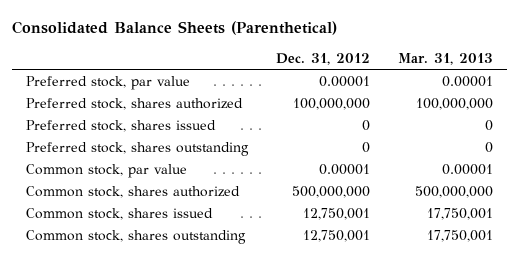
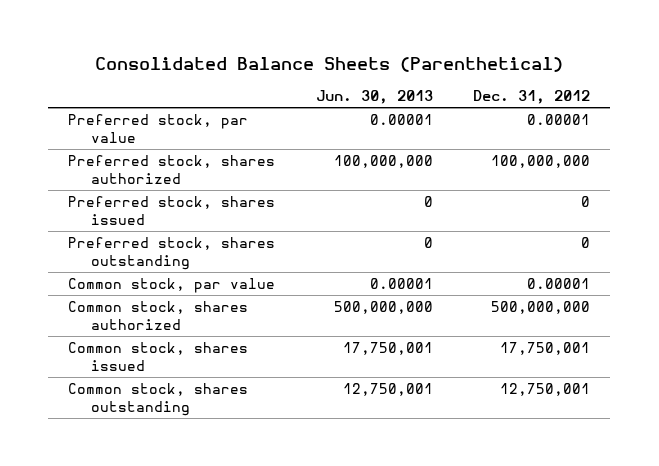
- | Dec. 31, 2012 | Mar. 31, 2013
+ | Jun. 30, 2013 | Dec. 31, 2012
- Common stock, shares issued | 12,750,001 | 17,750,001
+ Common stock, shares issued | 17,750,001 | 17,750,001

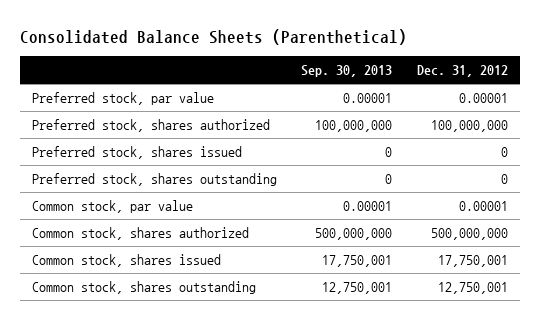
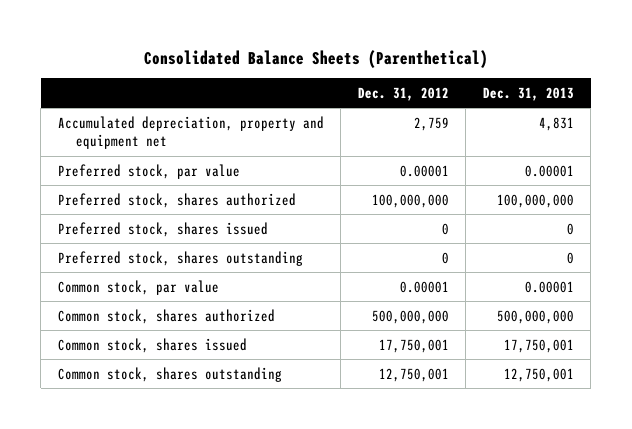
- | Sep. 30, 2013 | Dec. 31, 2012
+ | Dec. 31, 2012 | Dec. 31, 2013
+ Accumulated depreciation, property and equipment net | 2,759 | 4,831

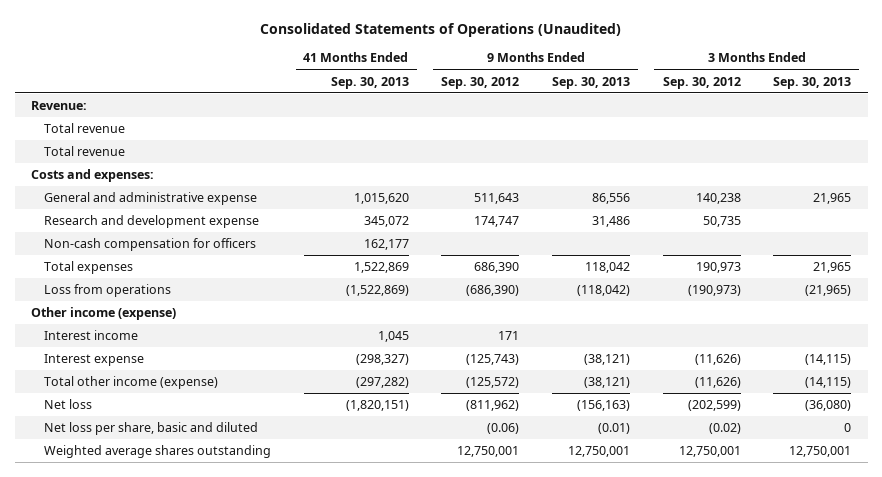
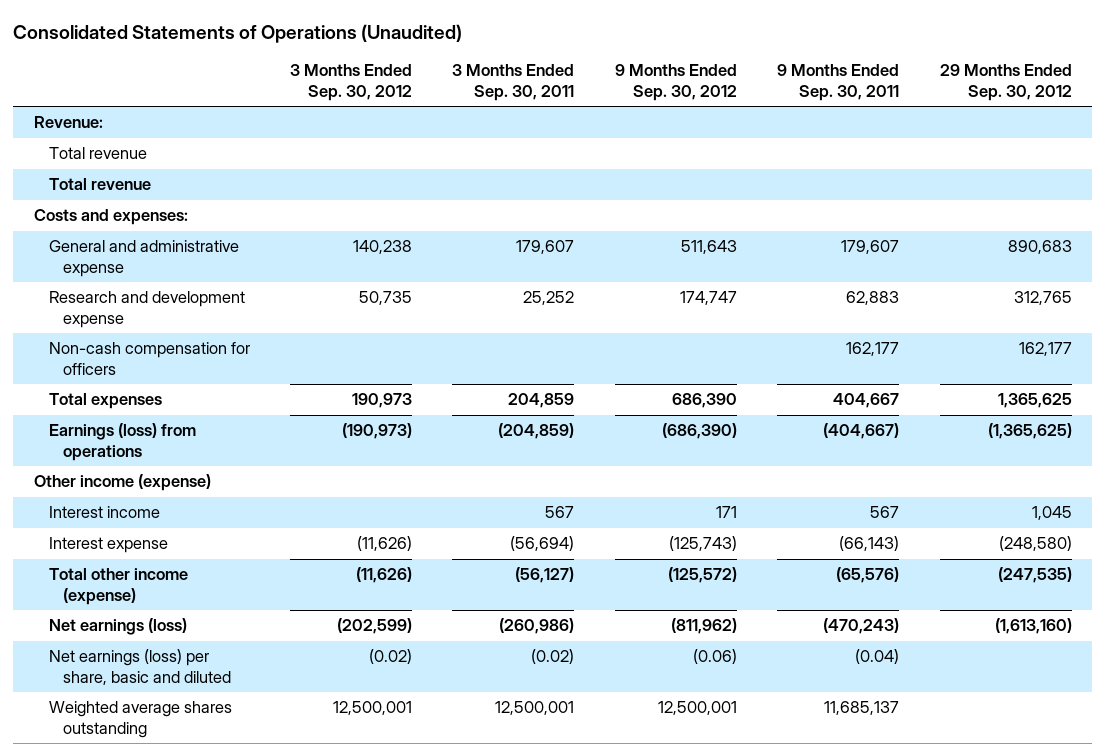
- | 41 Months Ended Sep. 30, 2013 | 9 Months Ended Sep. 30, 2012 | 9 Months Ended Sep. 30, 2013 | 3 Months Ended Sep. 30, 2012 | 3 Months Ended Sep. 30, 2013
+ | 3 Months Ended Sep. 30, 2012 | 3 Months Ended Sep. 30, 2011 | 9 Months Ended Sep. 30, 2012 | 9 Months Ended Sep. 30, 2011 | 29 Months Ended Sep. 30, 2012
- Loss from operations | (1,522,869) | (686,390) | (118,042) | (190,973) | (21,965)
+ Earnings (loss) from operations | (190,973) | (204,859) | (686,390) | (404,667) | (1,365,625)
- Net loss | (1,820,151) | (811,962) | (156,163) | (202,599) | (36,080)
- Net loss per share, basic and diluted | | (0.06) | (0.01) | (0.02) | 0
- Weighted average shares outstanding | | 12,750,001 | 12,750,001 | 12,750,001 | 12,750,001
+ Net earnings (loss) | (202,599) | (260,986) | (811,962) | (470,243) | (1,613,160)
+ Net earnings (loss) per share, basic and diluted | (0.02) | (0.02) | (0.06) | (0.04) |
+ Weighted average shares outstanding | 12,500,001 | 12,500,001 | 12,500,001 | 11,685,137 |

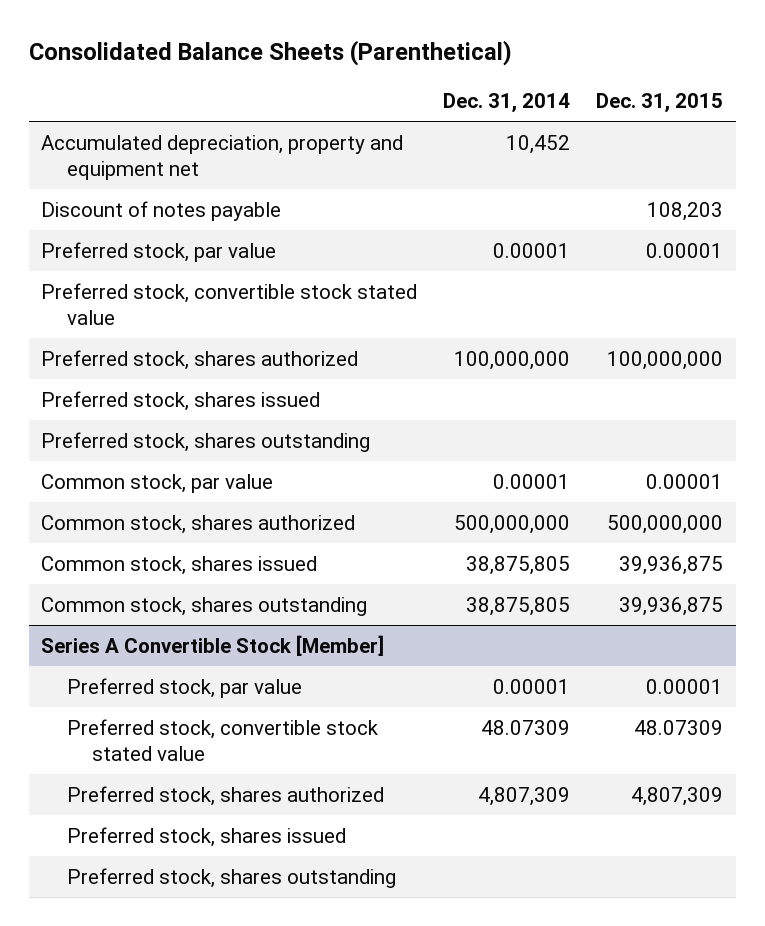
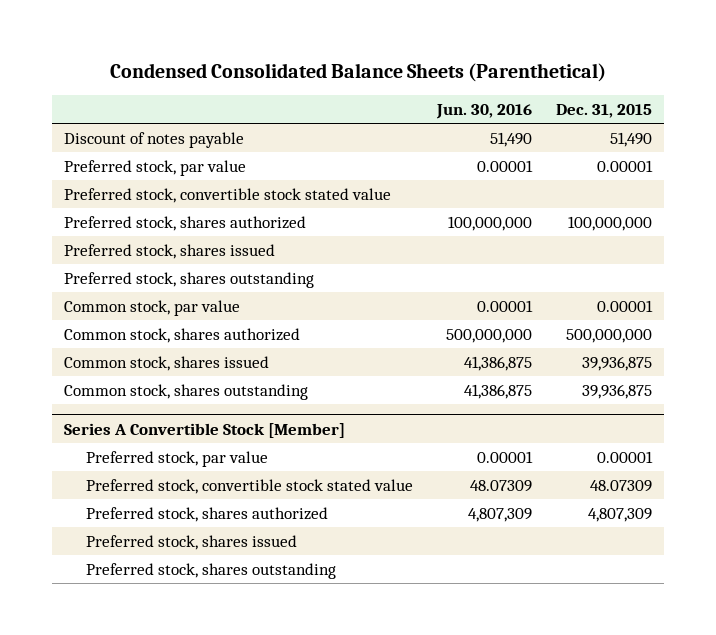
- Consolidated Balance Sheets (Parenthetical)
+ Condensed Consolidated Balance Sheets (Parenthetical)
- | Dec. 31, 2014 | Dec. 31, 2015
+ | Jun. 30, 2016 | Dec. 31, 2015
- Accumulated depreciation, property and equipment net | 10,452 |
- Discount of notes payable | | 108,203
+ Discount of notes payable | 51,490 | 51,490

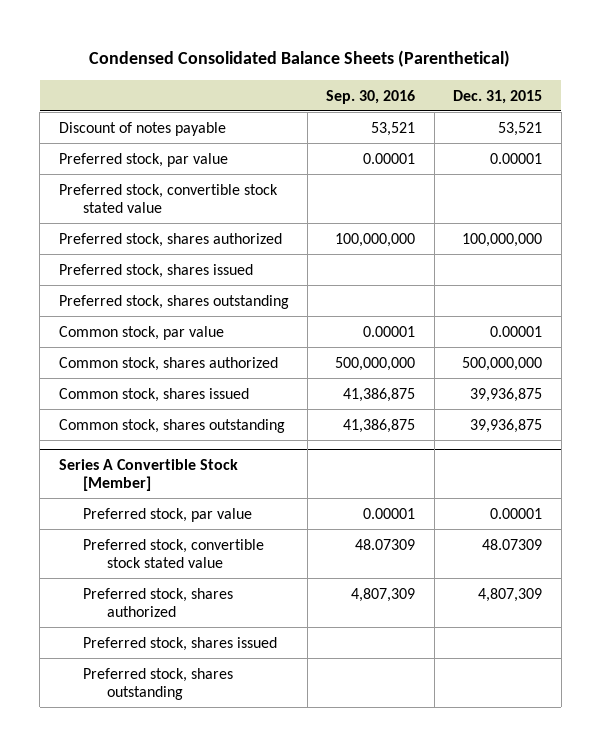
- | Jun. 30, 2016 | Dec. 31, 2015
+ | Sep. 30, 2016 | Dec. 31, 2015
- Discount of notes payable | 51,490 | 51,490
+ Discount of notes payable | 53,521 | 53,521

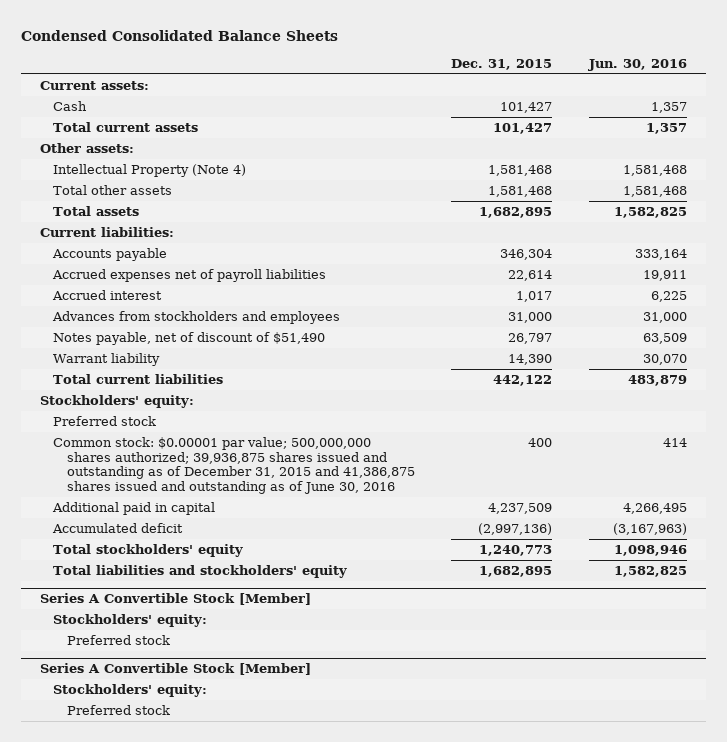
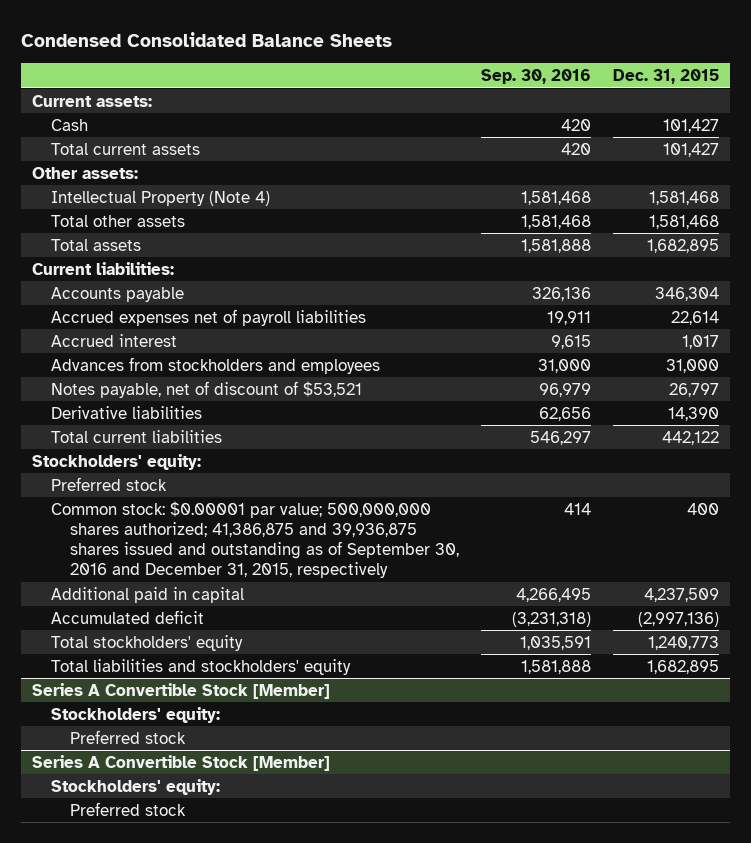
- | Dec. 31, 2015 | Jun. 30, 2016
+ | Sep. 30, 2016 | Dec. 31, 2015
- Notes payable, net of discount of $51,490 | 26,797 | 63,509
- Warrant liability | 14,390 | 30,070
+ Notes payable, net of discount of $53,521 | 96,979 | 26,797
+ Derivative liabilities | 62,656 | 14,390
- Common stock: $0.00001 par value; 500,000,000 shares authorized; 39,936,875 shares issued and outstanding as of December 31, 2015 and 41,386,875 shares issued and outstanding as of June 30, 2016 | 400 | 414
+ Common stock: $0.00001 par value; 500,000,000 shares authorized; 41,386,875 and 39,936,875 shares issued and outstanding as of September 30, 2016 and December 31, 2015, respectively | 414 | 400

